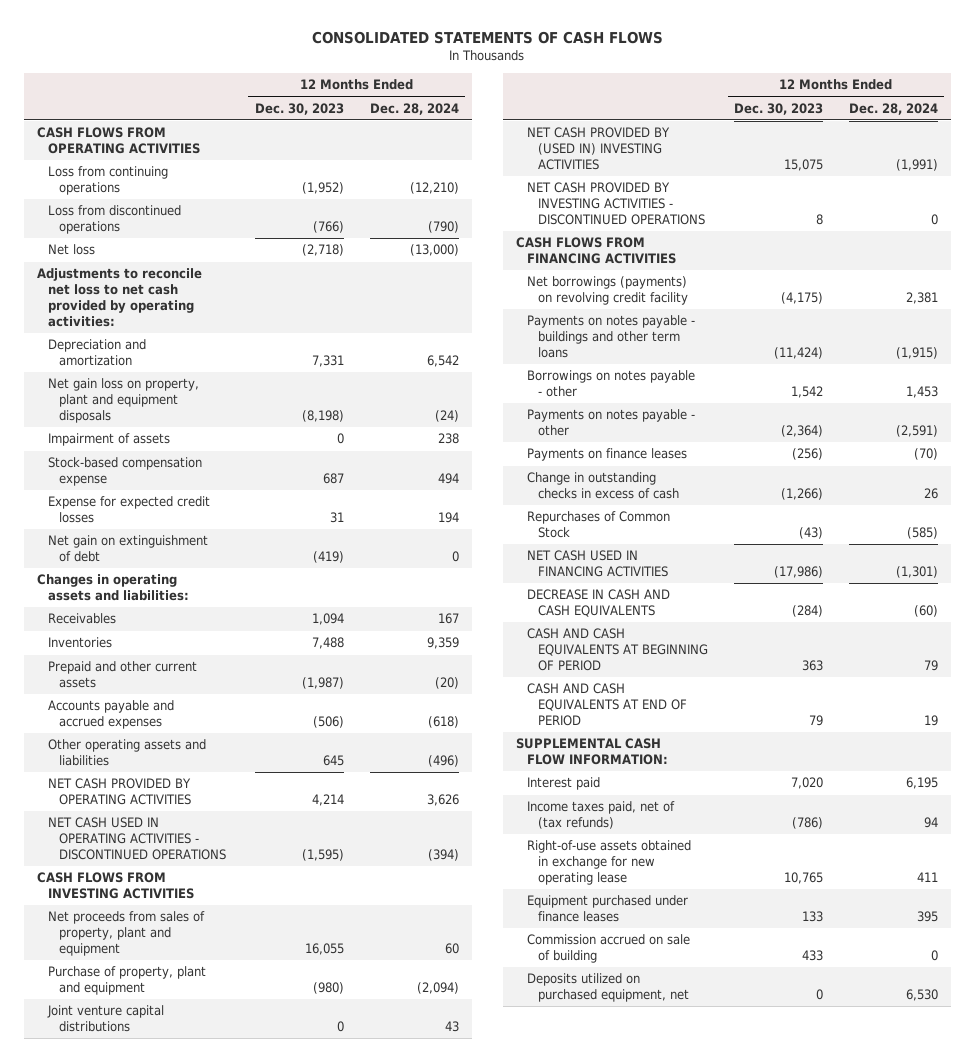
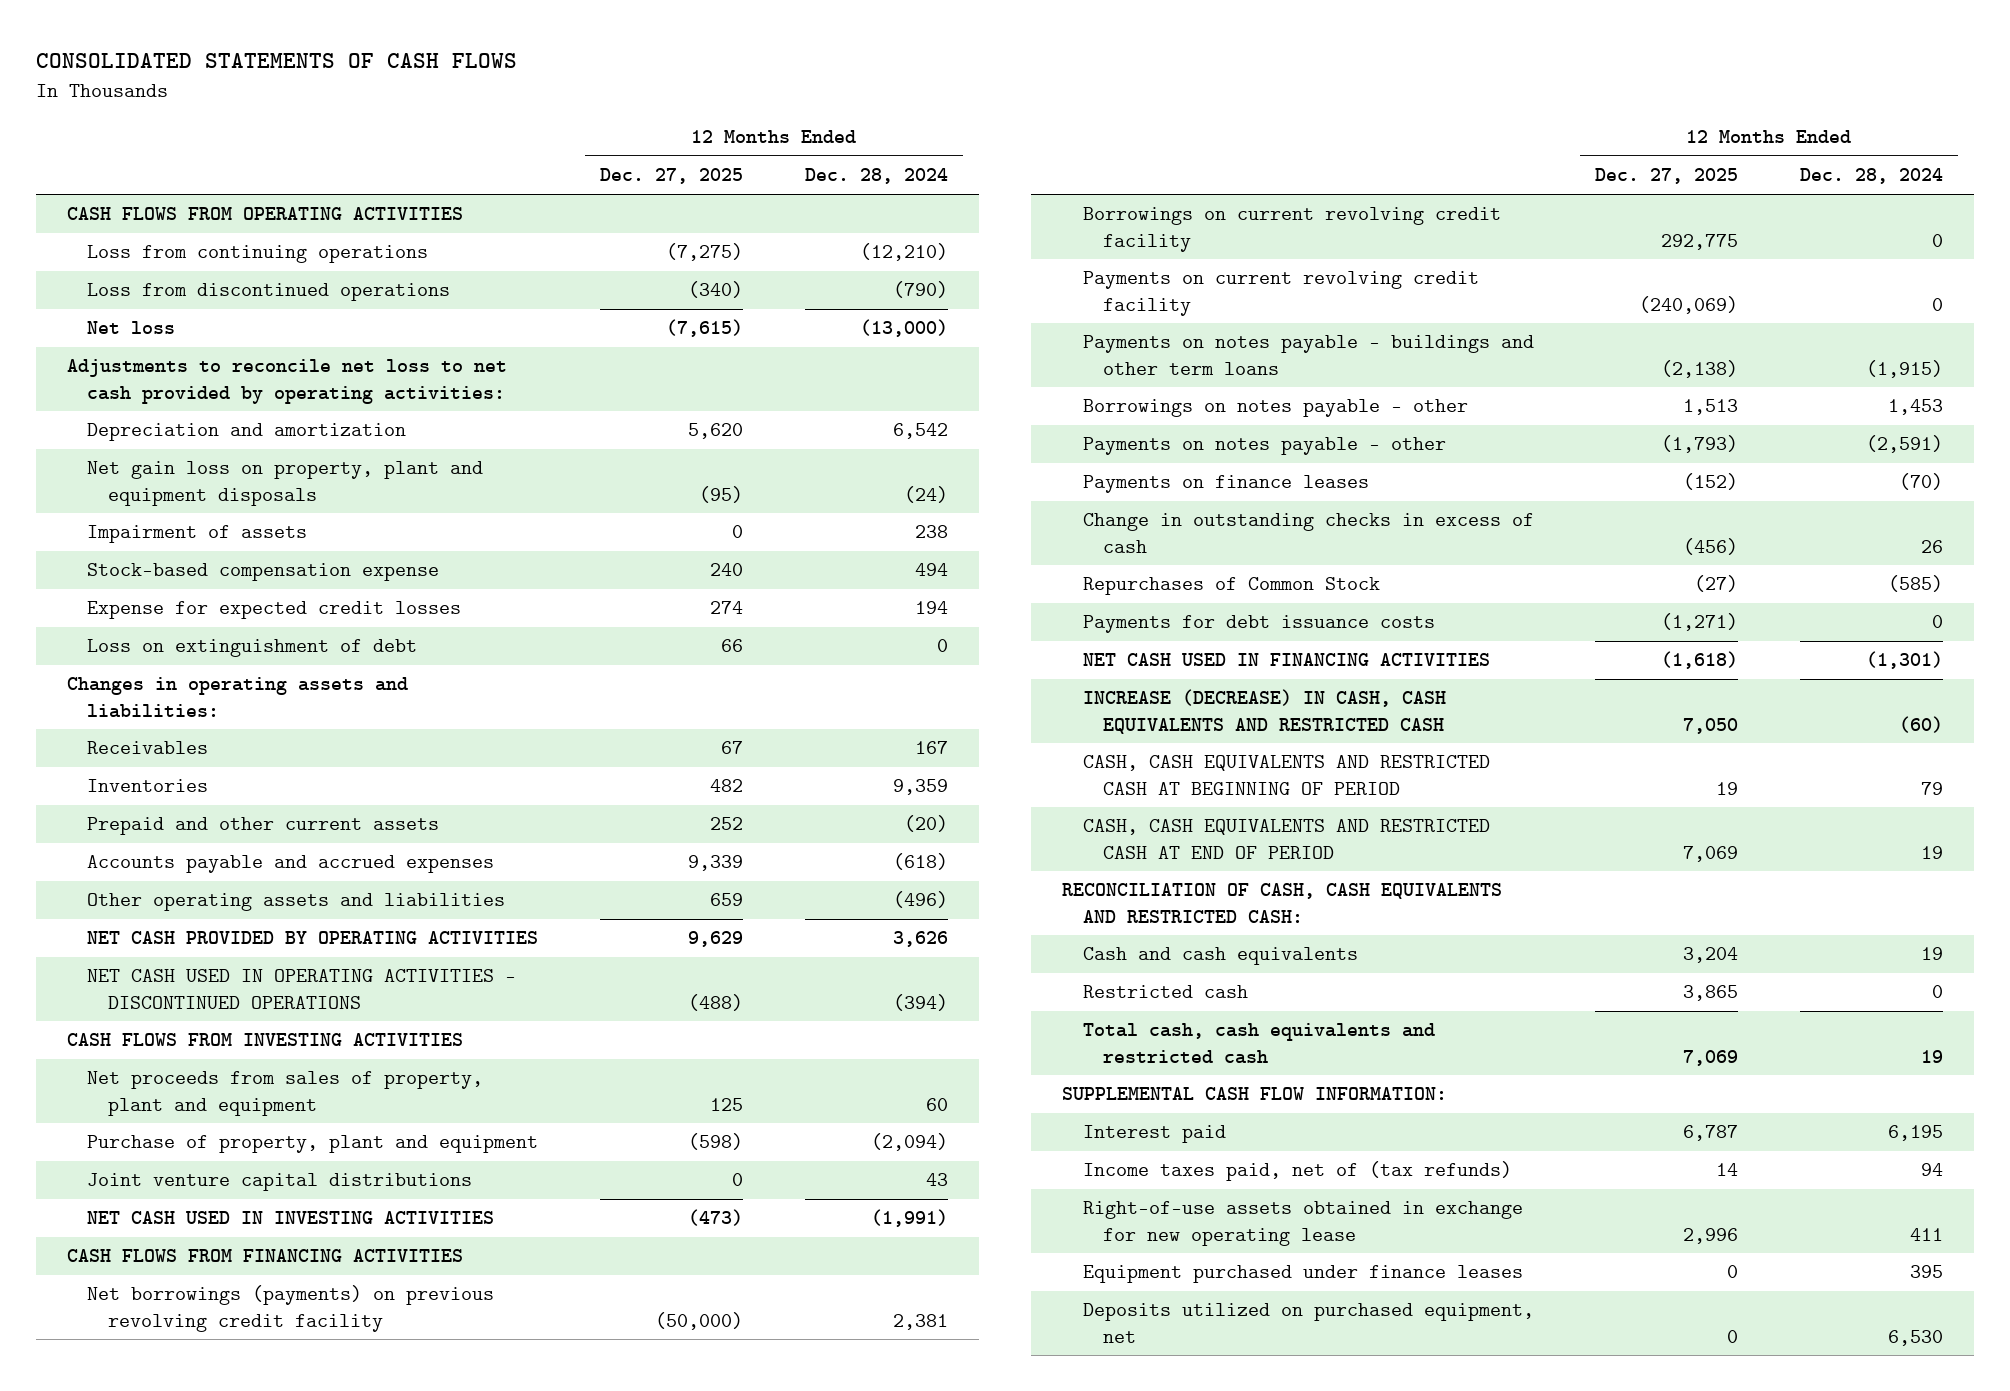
- | 12 Months Ended Dec. 30, 2023 | 12 Months Ended Dec. 28, 2024
+ | 12 Months Ended Dec. 27, 2025 | 12 Months Ended Dec. 28, 2024
- Net gain on extinguishment of debt | (419) | 0
+ Loss on extinguishment of debt | 66 | 0
- NET CASH PROVIDED BY (USED IN) INVESTING ACTIVITIES | 15,075 | (1,991)
- NET CASH PROVIDED BY INVESTING ACTIVITIES - DISCONTINUED OPERATIONS | 8 | 0
+ NET CASH USED IN INVESTING ACTIVITIES | (473) | (1,991)
- Net borrowings (payments) on revolving credit facility | (4,175) | 2,381
+ Net borrowings (payments) on previous revolving credit facility | (50,000) | 2,381
+ Borrowings on current revolving credit facility | 292,775 | 0
+ Payments on current revolving credit facility | (240,069) | 0
+ Payments for debt issuance costs | (1,271) | 0
- DECREASE IN CASH AND CASH EQUIVALENTS | (284) | (60)
- CASH AND CASH EQUIVALENTS AT BEGINNING OF PERIOD | 363 | 79
- CASH AND CASH EQUIVALENTS AT END OF PERIOD | 79 | 19
+ INCREASE (DECREASE) IN CASH, CASH EQUIVALENTS AND RESTRICTED CASH | 7,050 | (60)
+ CASH, CASH EQUIVALENTS AND RESTRICTED CASH AT BEGINNING OF PERIOD | 19 | 79
+ CASH, CASH EQUIVALENTS AND RESTRICTED CASH AT END OF PERIOD | 7,069 | 19
+ RECONCILIATION OF CASH, CASH EQUIVALENTS AND RESTRICTED CASH:
+ Cash and cash equivalents | 3,204 | 19
+ Restricted cash | 3,865 | 0
+ Total cash, cash equivalents and restricted cash | 7,069 | 19
- Commission accrued on sale of building | 433 | 0

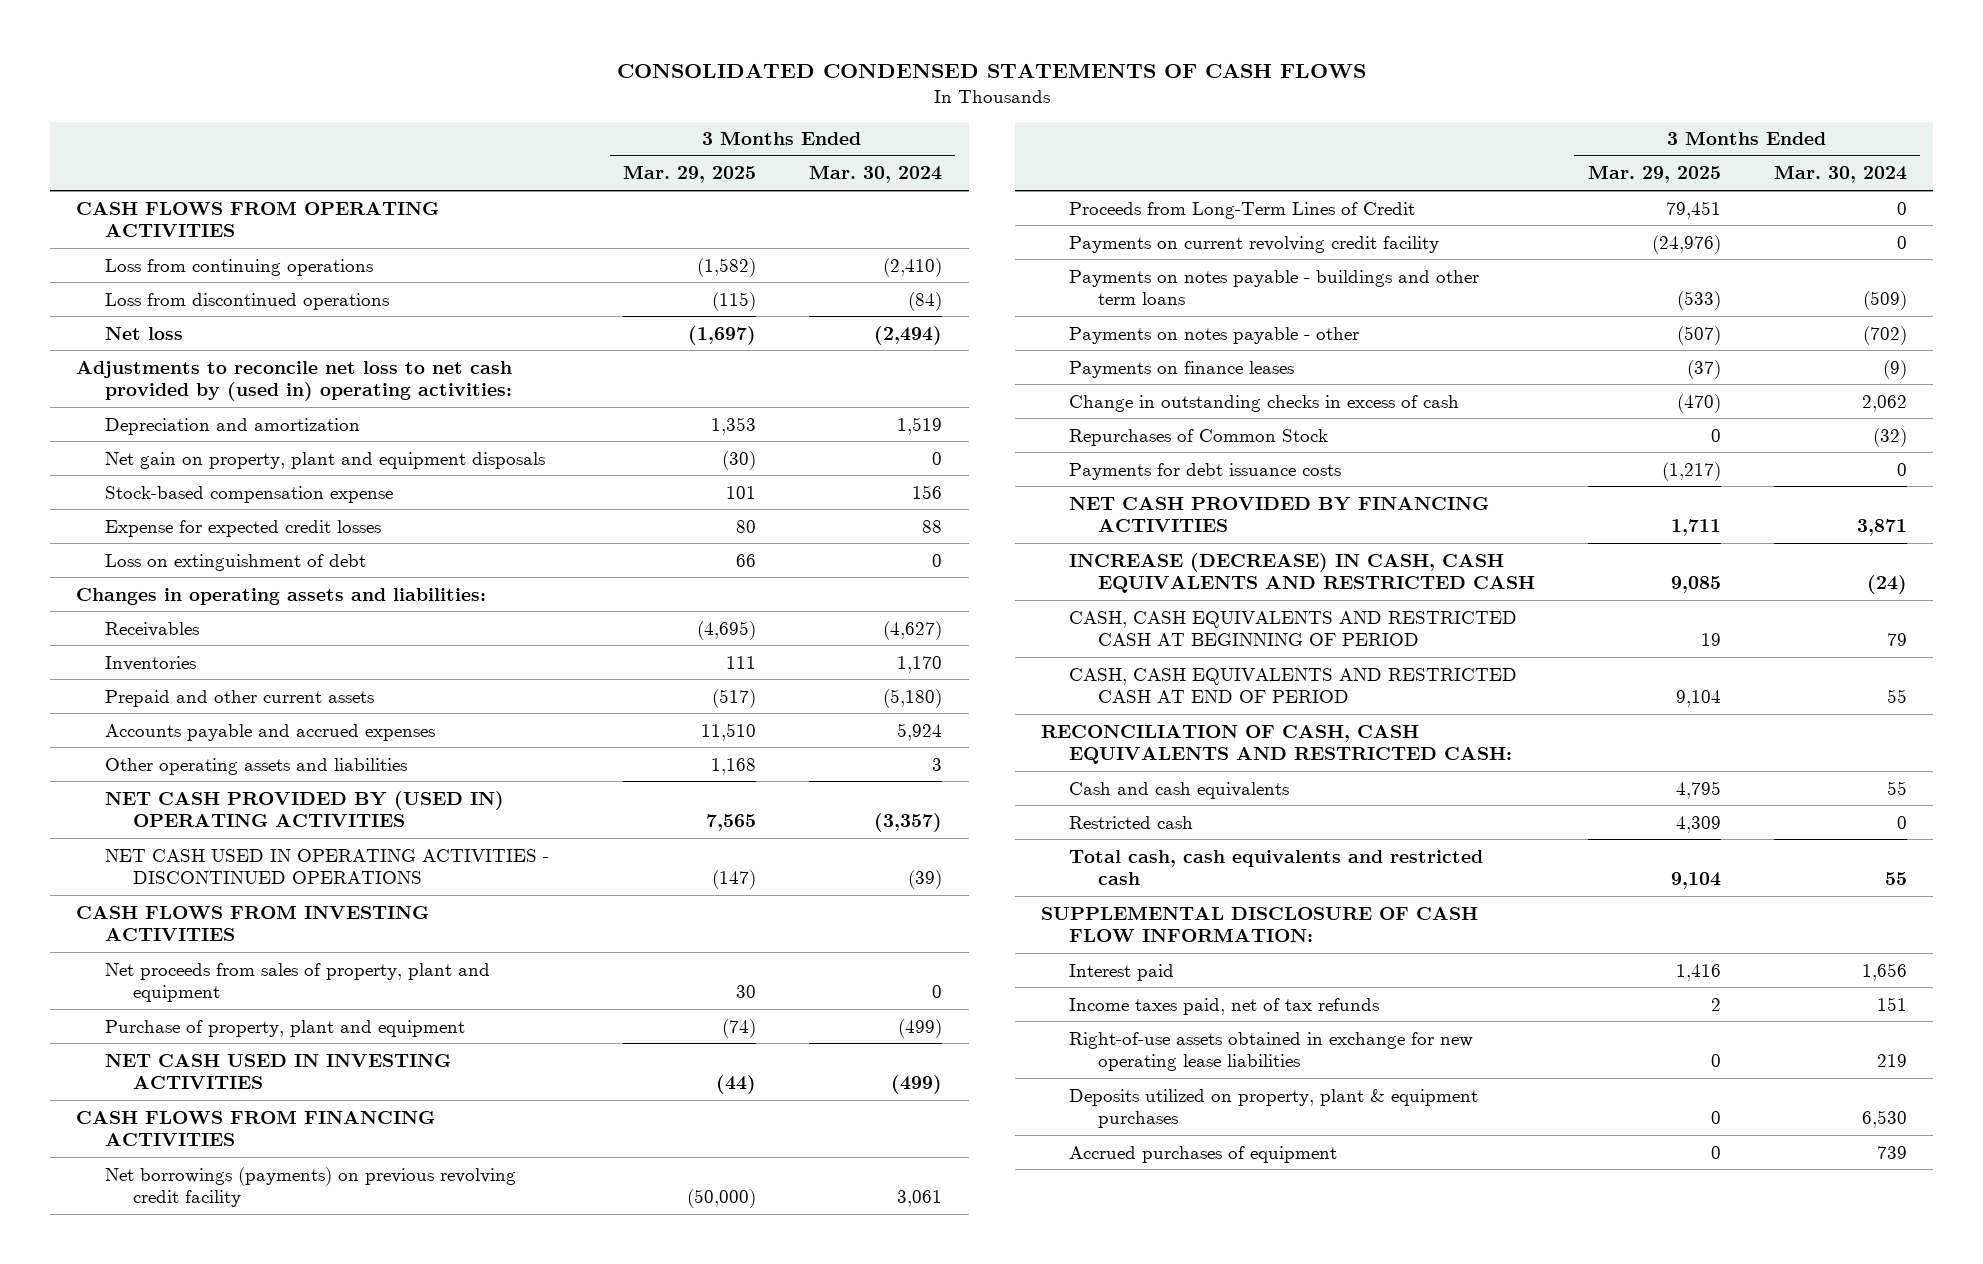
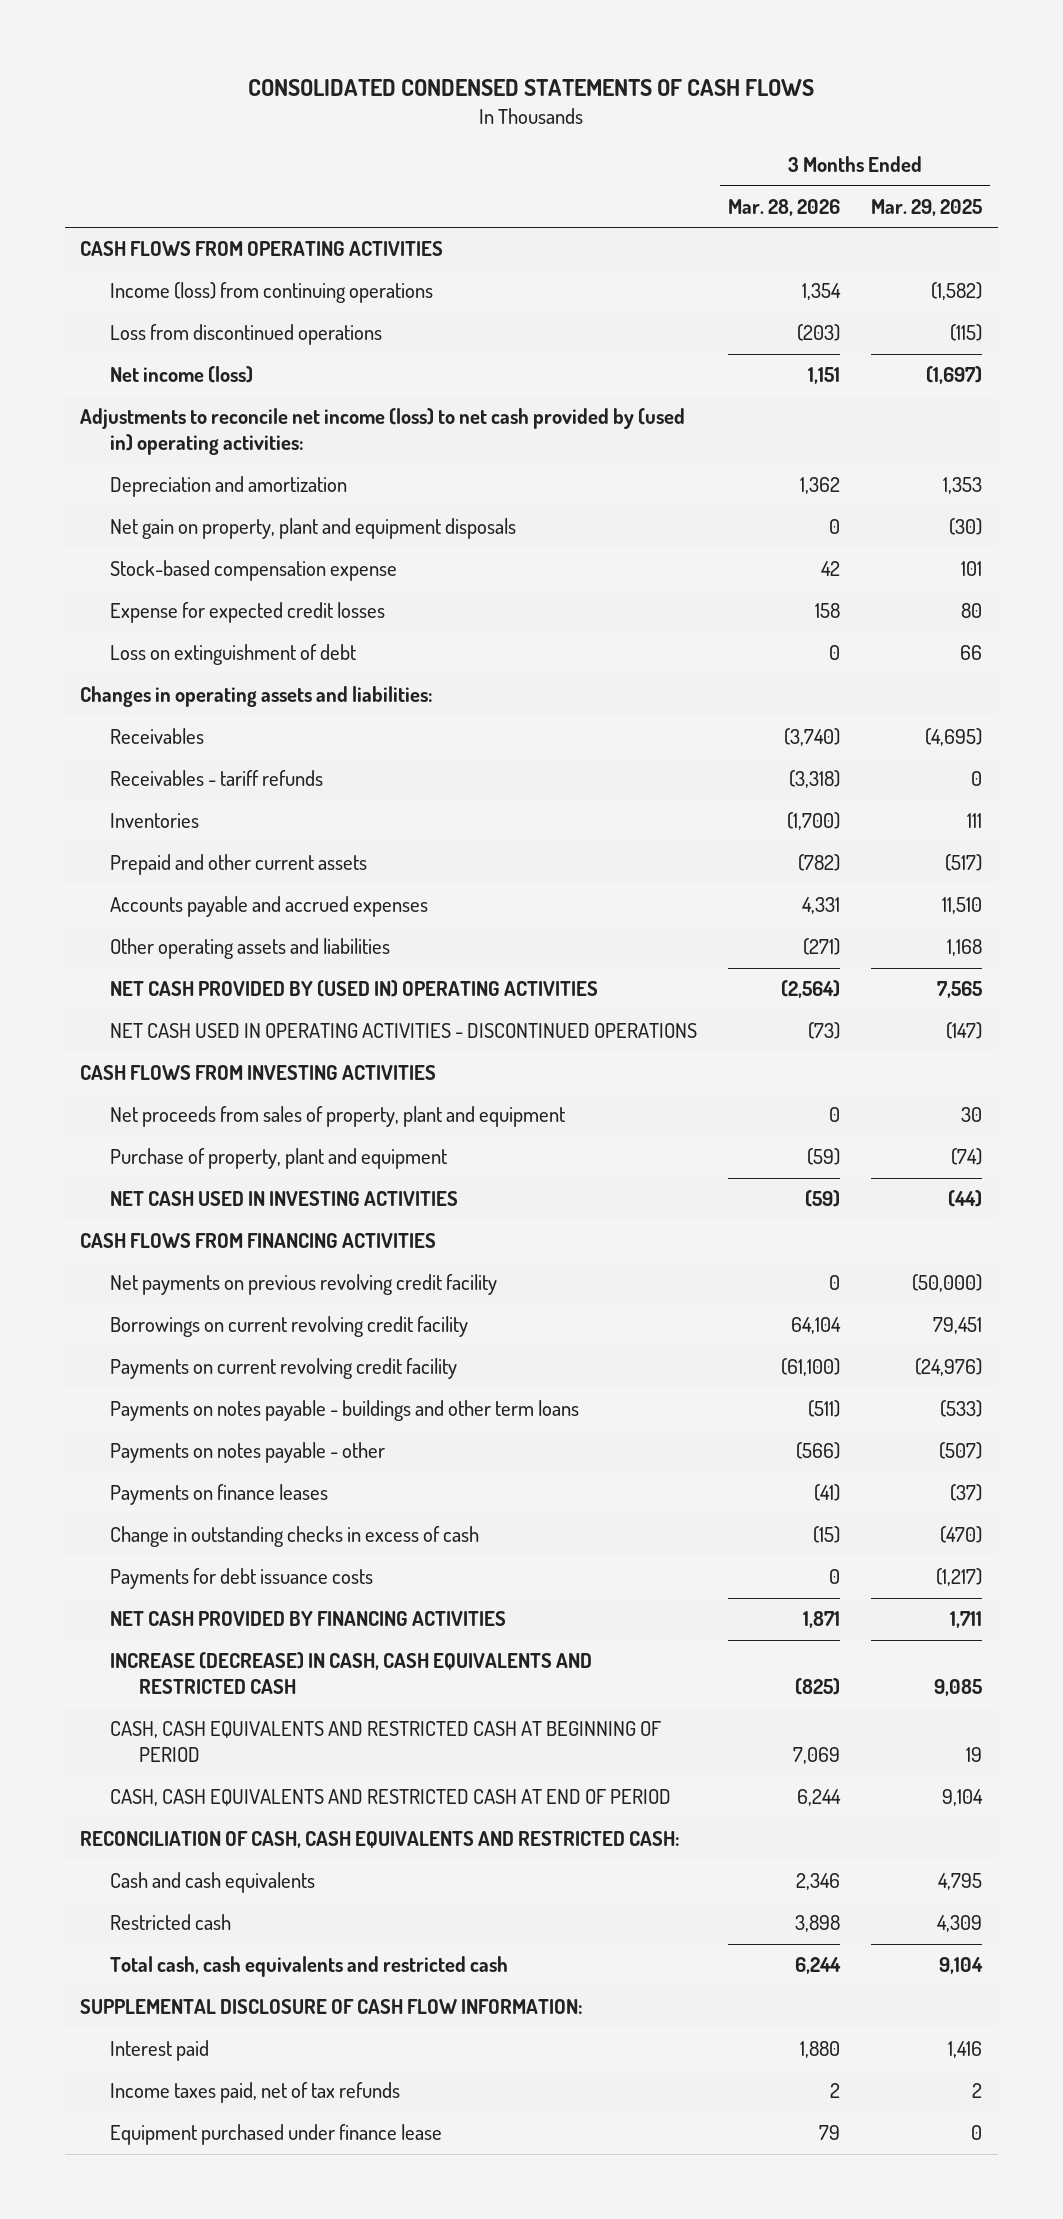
- | 3 Months Ended Mar. 29, 2025 | 3 Months Ended Mar. 30, 2024
+ | 3 Months Ended Mar. 28, 2026 | 3 Months Ended Mar. 29, 2025
- Loss from continuing operations | (1,582) | (2,410)
+ Income (loss) from continuing operations | 1,354 | (1,582)
- Net loss | (1,697) | (2,494)
- Adjustments to reconcile net loss to net cash provided by (used in) operating activities:
+ Net income (loss) | 1,151 | (1,697)
+ Adjustments to reconcile net income (loss) to net cash provided by (used in) operating activities:
+ Receivables - tariff refunds | (3,318) | 0
- Net borrowings (payments) on previous revolving credit facility | (50,000) | 3,061
- Proceeds from Long-Term Lines of Credit | 79,451 | 0
+ Net payments on previous revolving credit facility | 0 | (50,000)
+ Borrowings on current revolving credit facility | 64,104 | 79,451
- Repurchases of Common Stock | 0 | (32)
- Right-of-use assets obtained in exchange for new operating lease liabilities | 0 | 219
- Deposits utilized on property, plant & equipment purchases | 0 | 6,530
- Accrued purchases of equipment | 0 | 739
+ Equipment purchased under finance lease | 79 | 0

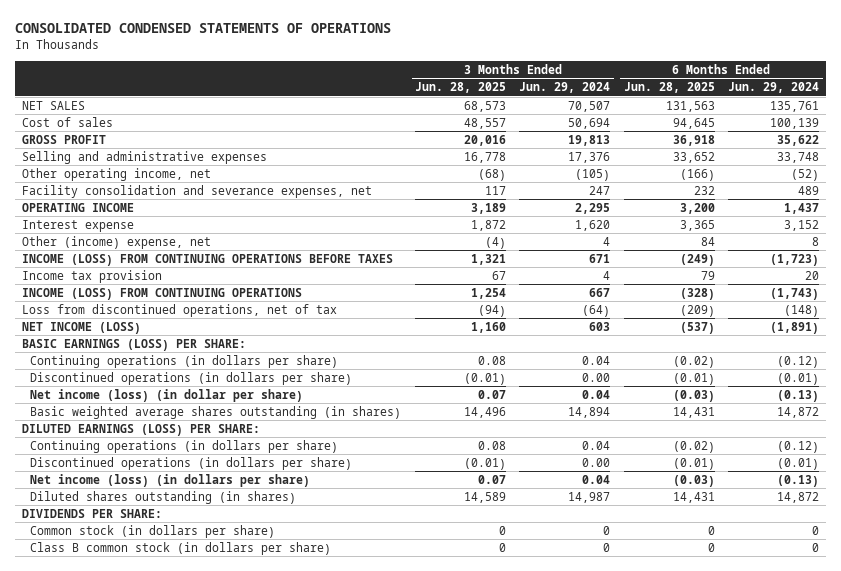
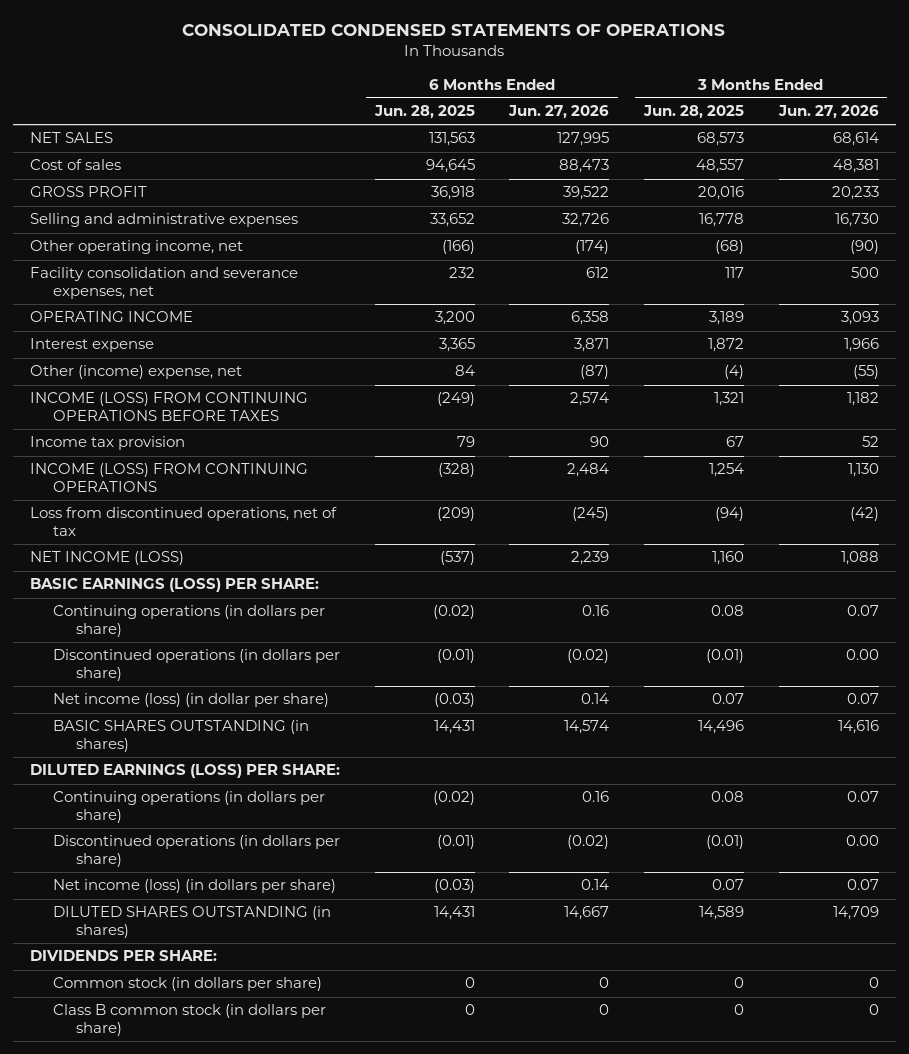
- | 3 Months Ended Jun. 28, 2025 | 3 Months Ended Jun. 29, 2024 | 6 Months Ended Jun. 28, 2025 | 6 Months Ended Jun. 29, 2024
+ | 6 Months Ended Jun. 28, 2025 | 6 Months Ended Jun. 27, 2026 | 3 Months Ended Jun. 28, 2025 | 3 Months Ended Jun. 27, 2026
- Basic weighted average shares outstanding (in shares) | 14,496 | 14,894 | 14,431 | 14,872
+ BASIC SHARES OUTSTANDING (in shares) | 14,431 | 14,574 | 14,496 | 14,616
- Diluted shares outstanding (in shares) | 14,589 | 14,987 | 14,431 | 14,872
+ DILUTED SHARES OUTSTANDING (in shares) | 14,431 | 14,667 | 14,589 | 14,709

